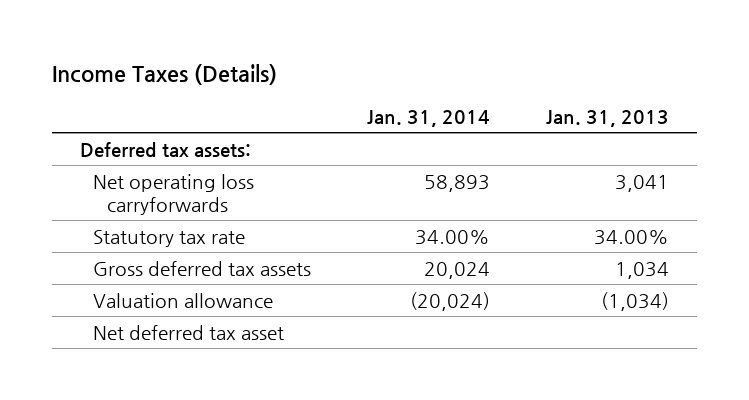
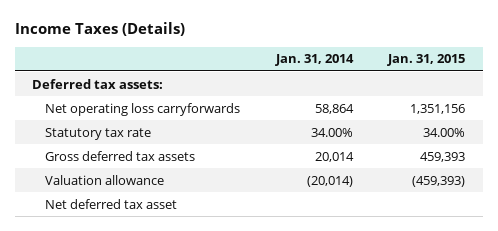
- | Jan. 31, 2014 | Jan. 31, 2013
+ | Jan. 31, 2014 | Jan. 31, 2015
- Net operating loss carryforwards | 58,893 | 3,041
+ Net operating loss carryforwards | 58,864 | 1,351,156
- Gross deferred tax assets | 20,024 | 1,034
- Valuation allowance | (20,024) | (1,034)
+ Gross deferred tax assets | 20,014 | 459,393
+ Valuation allowance | (20,014) | (459,393)

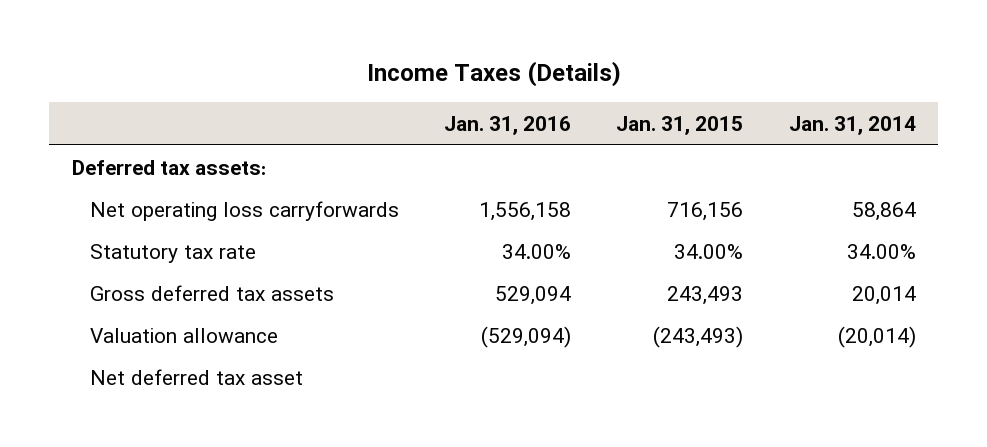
- | Jan. 31, 2014 | Jan. 31, 2015
+ | Jan. 31, 2016 | Jan. 31, 2015 | Jan. 31, 2014
- Net operating loss carryforwards | 58,864 | 1,351,156
+ Net operating loss carryforwards | 1,556,158 | 716,156 | 58,864
- Gross deferred tax assets | 20,014 | 459,393
- Valuation allowance | (20,014) | (459,393)
+ Gross deferred tax assets | 529,094 | 243,493 | 20,014
+ Valuation allowance | (529,094) | (243,493) | (20,014)

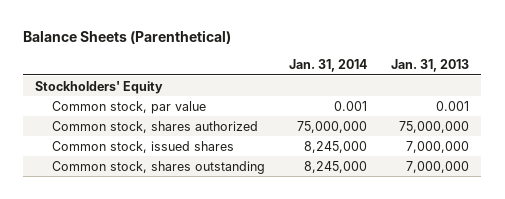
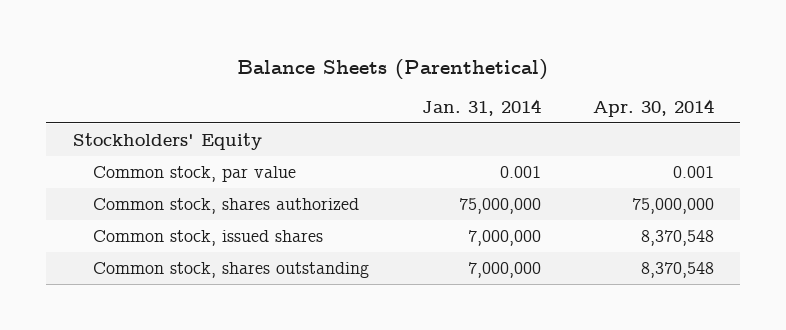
- | Jan. 31, 2014 | Jan. 31, 2013
+ | Jan. 31, 2014 | Apr. 30, 2014
- Common stock, issued shares | 8,245,000 | 7,000,000
- Common stock, shares outstanding | 8,245,000 | 7,000,000
+ Common stock, issued shares | 7,000,000 | 8,370,548
+ Common stock, shares outstanding | 7,000,000 | 8,370,548

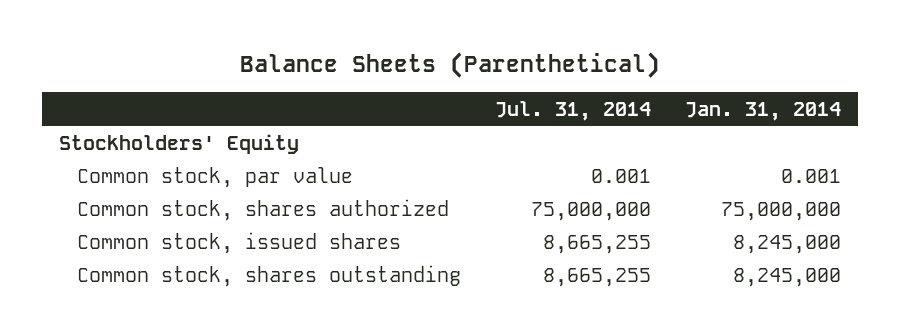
- | Jan. 31, 2014 | Apr. 30, 2014
+ | Jul. 31, 2014 | Jan. 31, 2014
- Common stock, issued shares | 7,000,000 | 8,370,548
- Common stock, shares outstanding | 7,000,000 | 8,370,548
+ Common stock, issued shares | 8,665,255 | 8,245,000
+ Common stock, shares outstanding | 8,665,255 | 8,245,000

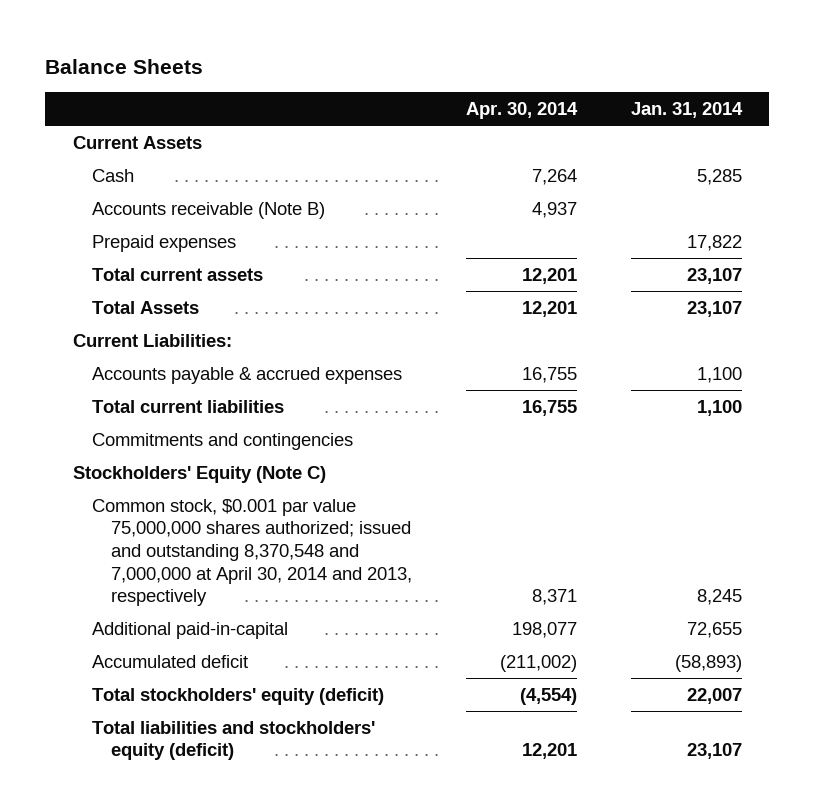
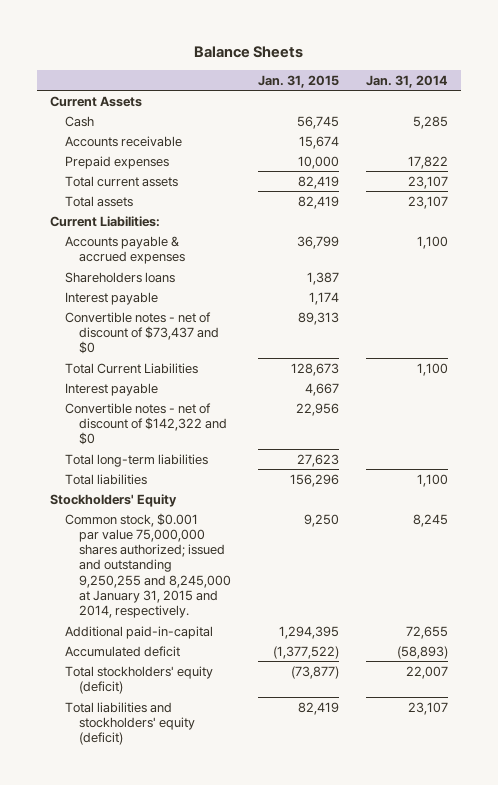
- | Apr. 30, 2014 | Jan. 31, 2014
+ | Jan. 31, 2015 | Jan. 31, 2014
- Accounts receivable (Note B) | 4,937 |
+ Accounts receivable | 15,674 |
- Total Assets | 12,201 | 23,107
+ Total assets | 82,419 | 23,107
- Total current liabilities | 16,755 | 1,100
- Commitments and contingencies
- Stockholders' Equity (Note C)
- Common stock, $0.001 par value 75,000,000 shares authorized; issued and outstanding 8,370,548 and 7,000,000 at April 30, 2014 and 2013, respectively | 8,371 | 8,245
+ Shareholders loans | 1,387 |
+ Interest payable | 1,174 |
+ Convertible notes - net of discount of $73,437 and $0 | 89,313 |
+ Total Current Liabilities | 128,673 | 1,100
+ Interest payable | 4,667 |
+ Convertible notes - net of discount of $142,322 and $0 | 22,956 |
+ Total long-term liabilities | 27,623 |
+ Total liabilities | 156,296 | 1,100
+ Stockholders' Equity
+ Common stock, $0.001 par value 75,000,000 shares authorized; issued and outstanding 9,250,255 and 8,245,000 at January 31, 2015 and 2014, respectively. | 9,250 | 8,245

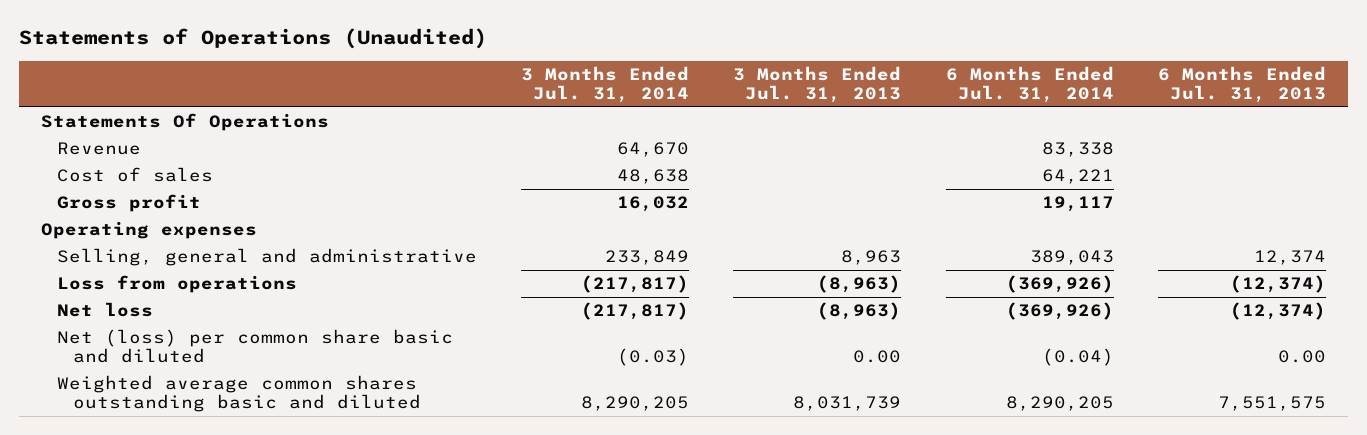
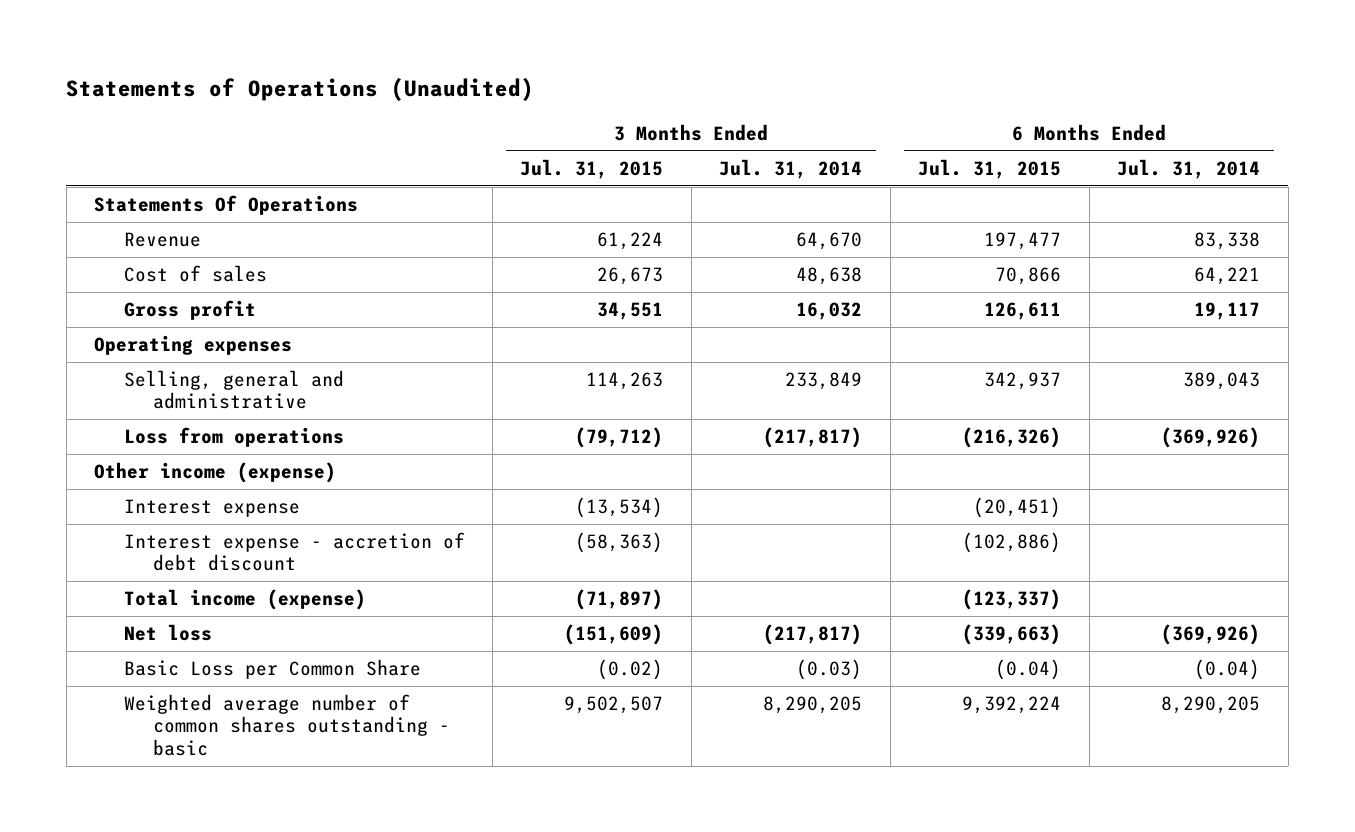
- | 3 Months Ended Jul. 31, 2014 | 3 Months Ended Jul. 31, 2013 | 6 Months Ended Jul. 31, 2014 | 6 Months Ended Jul. 31, 2013
+ | 3 Months Ended Jul. 31, 2015 | 3 Months Ended Jul. 31, 2014 | 6 Months Ended Jul. 31, 2015 | 6 Months Ended Jul. 31, 2014
+ Other income (expense)
+ Interest expense | (13,534) | | (20,451) |
+ Interest expense - accretion of debt discount | (58,363) | | (102,886) |
+ Total income (expense) | (71,897) | | (123,337) |
- Net (loss) per common share basic and diluted | (0.03) | 0.00 | (0.04) | 0.00
- Weighted average common shares outstanding basic and diluted | 8,290,205 | 8,031,739 | 8,290,205 | 7,551,575
+ Basic Loss per Common Share | (0.02) | (0.03) | (0.04) | (0.04)
+ Weighted average number of common shares outstanding - basic | 9,502,507 | 8,290,205 | 9,392,224 | 8,290,205

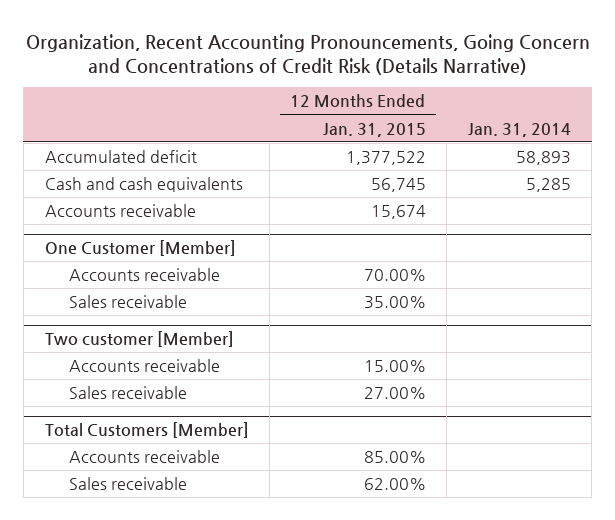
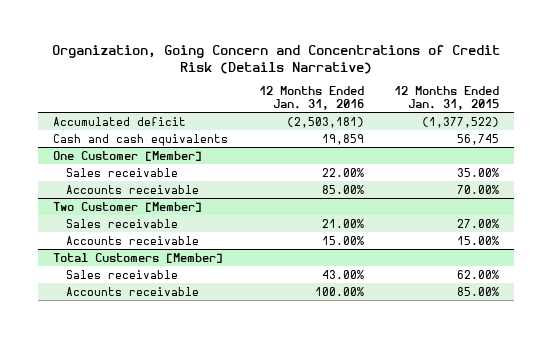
- Organization, Recent Accounting Pronouncements, Going Concern and Concentrations of Credit Risk (Details Narrative)
+ Organization, Going Concern and Concentrations of Credit Risk (Details Narrative)
- | 12 Months Ended Jan. 31, 2015 | Jan. 31, 2014
+ | 12 Months Ended Jan. 31, 2016 | 12 Months Ended Jan. 31, 2015
- Accumulated deficit | 1,377,522 | 58,893
+ Accumulated deficit | (2,503,181) | (1,377,522)
- Accounts receivable | 15,674 |
- Two customer [Member]
- Accounts receivable | 15.00% |
@ One Customer [Member]
moved down: Accounts receivable | 85.00% | 70.00%
+ Two Customer [Member]
+ Accounts receivable | 15.00% | 15.00%
@ Total Customers [Member]
moved down: Accounts receivable | 100.00% | 85.00%

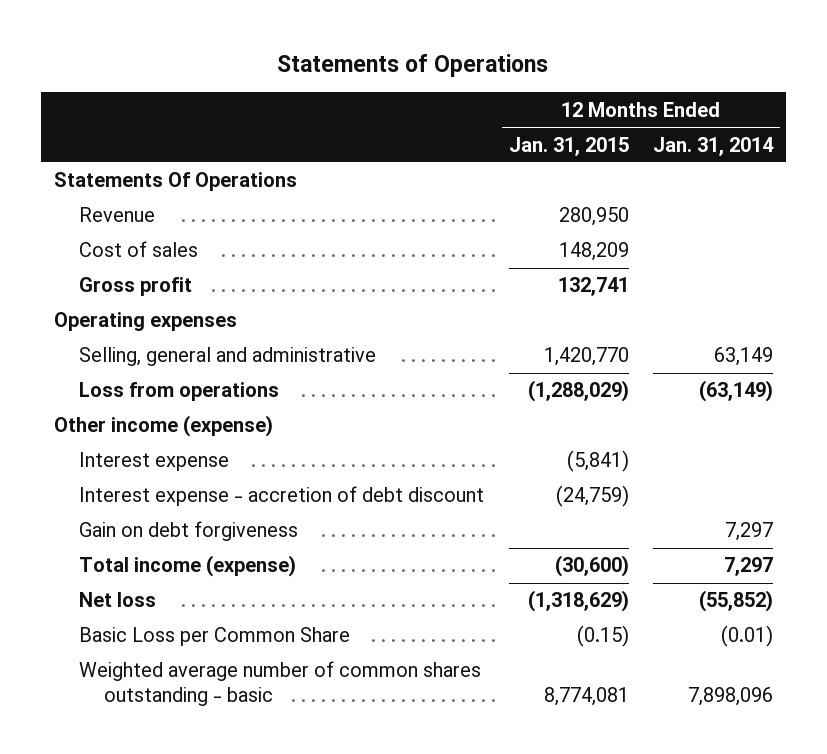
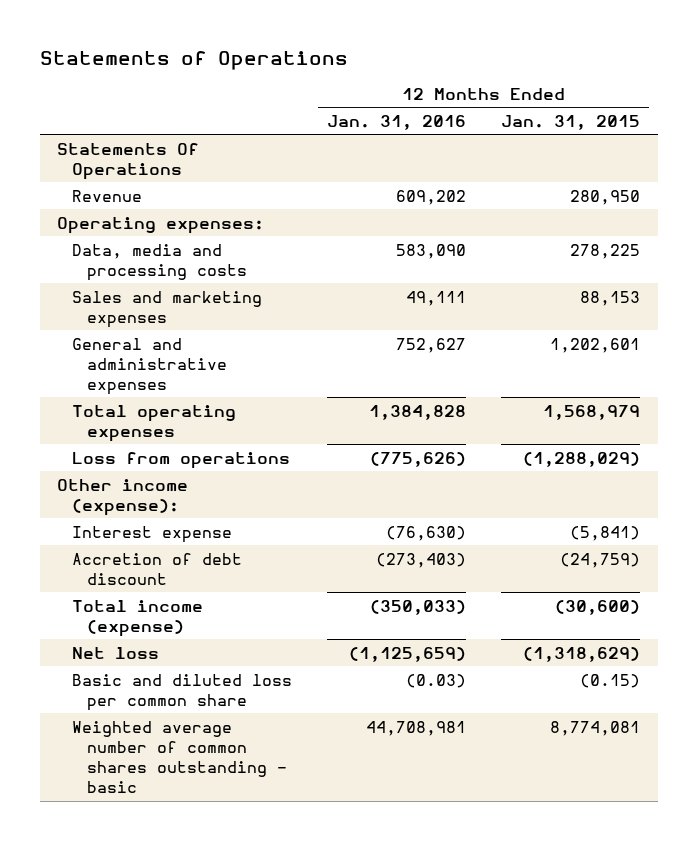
- | 12 Months Ended Jan. 31, 2015 | 12 Months Ended Jan. 31, 2014
+ | 12 Months Ended Jan. 31, 2016 | 12 Months Ended Jan. 31, 2015
- Cost of sales | 148,209 |
- Gross profit | 132,741 |
- Operating expenses
- Selling, general and administrative | 1,420,770 | 63,149
+ Operating expenses:
+ Data, media and processing costs | 583,090 | 278,225
+ Sales and marketing expenses | 49,111 | 88,153
+ General and administrative expenses | 752,627 | 1,202,601
+ Total operating expenses | 1,384,828 | 1,568,979
- Other income (expense)
+ Other income (expense):
- Interest expense - accretion of debt discount | (24,759) |
- Gain on debt forgiveness | | 7,297
+ Accretion of debt discount | (273,403) | (24,759)
- Basic Loss per Common Share | (0.15) | (0.01)
+ Basic and diluted loss per common share | (0.03) | (0.15)

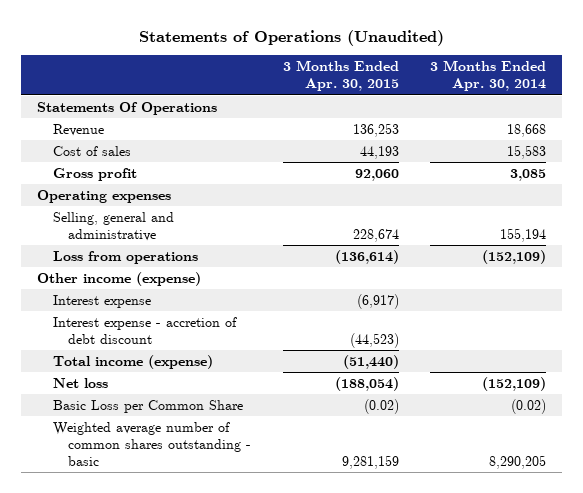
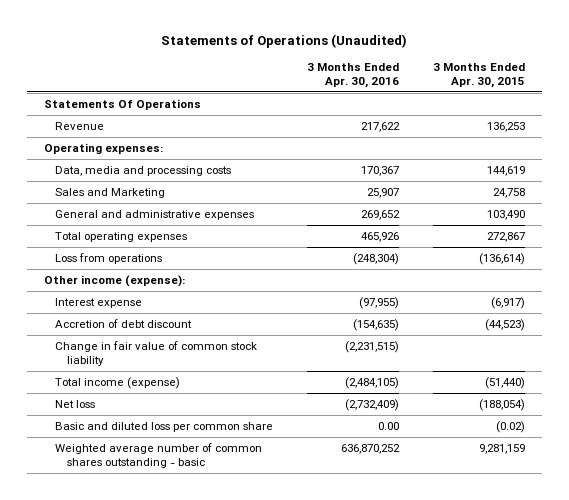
- | 3 Months Ended Apr. 30, 2015 | 3 Months Ended Apr. 30, 2014
+ | 3 Months Ended Apr. 30, 2016 | 3 Months Ended Apr. 30, 2015
- Cost of sales | 44,193 | 15,583
- Gross profit | 92,060 | 3,085
- Operating expenses
- Selling, general and administrative | 228,674 | 155,194
+ Operating expenses:
+ Data, media and processing costs | 170,367 | 144,619
+ Sales and Marketing | 25,907 | 24,758
+ General and administrative expenses | 269,652 | 103,490
+ Total operating expenses | 465,926 | 272,867
- Other income (expense)
+ Other income (expense):
- Interest expense - accretion of debt discount | (44,523) |
+ Accretion of debt discount | (154,635) | (44,523)
+ Change in fair value of common stock liability | (2,231,515) |
- Basic Loss per Common Share | (0.02) | (0.02)
+ Basic and diluted loss per common share | 0.00 | (0.02)

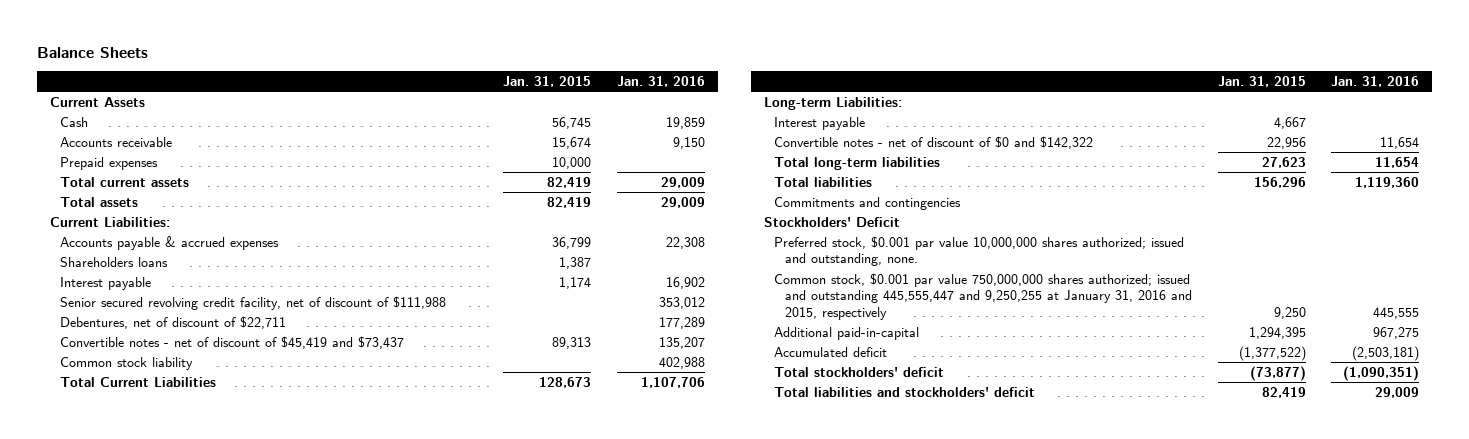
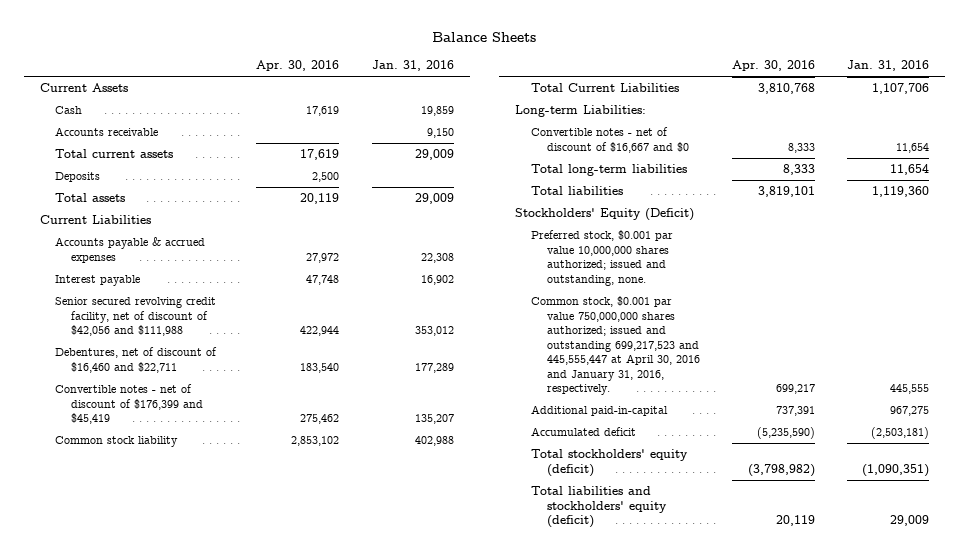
- | Jan. 31, 2015 | Jan. 31, 2016
+ | Apr. 30, 2016 | Jan. 31, 2016
- Prepaid expenses | 10,000 |
+ Deposits | 2,500 |
- Current Liabilities:
+ Current Liabilities
- Shareholders loans | 1,387 |
- Senior secured revolving credit facility, net of discount of $111,988 | | 353,012
- Debentures, net of discount of $22,711 | | 177,289
- Convertible notes - net of discount of $45,419 and $73,437 | 89,313 | 135,207
+ Senior secured revolving credit facility, net of discount of $42,056 and $111,988 | 422,944 | 353,012
+ Debentures, net of discount of $16,460 and $22,711 | 183,540 | 177,289
+ Convertible notes - net of discount of $176,399 and $45,419 | 275,462 | 135,207
- Interest payable | 4,667 |
- Convertible notes - net of discount of $0 and $142,322 | 22,956 | 11,654
+ Convertible notes - net of discount of $16,667 and $0 | 8,333 | 11,654
- Commitments and contingencies
- Stockholders' Deficit
+ Stockholders' Equity (Deficit)
- Common stock, $0.001 par value 750,000,000 shares authorized; issued and outstanding 445,555,447 and 9,250,255 at January 31, 2016 and 2015, respectively | 9,250 | 445,555
+ Common stock, $0.001 par value 750,000,000 shares authorized; issued and outstanding 699,217,523 and 445,555,447 at April 30, 2016 and January 31, 2016, respectively. | 699,217 | 445,555
- Total stockholders' deficit | (73,877) | (1,090,351)
- Total liabilities and stockholders' deficit | 82,419 | 29,009
+ Total stockholders' equity (deficit) | (3,798,982) | (1,090,351)
+ Total liabilities and stockholders' equity (deficit) | 20,119 | 29,009

